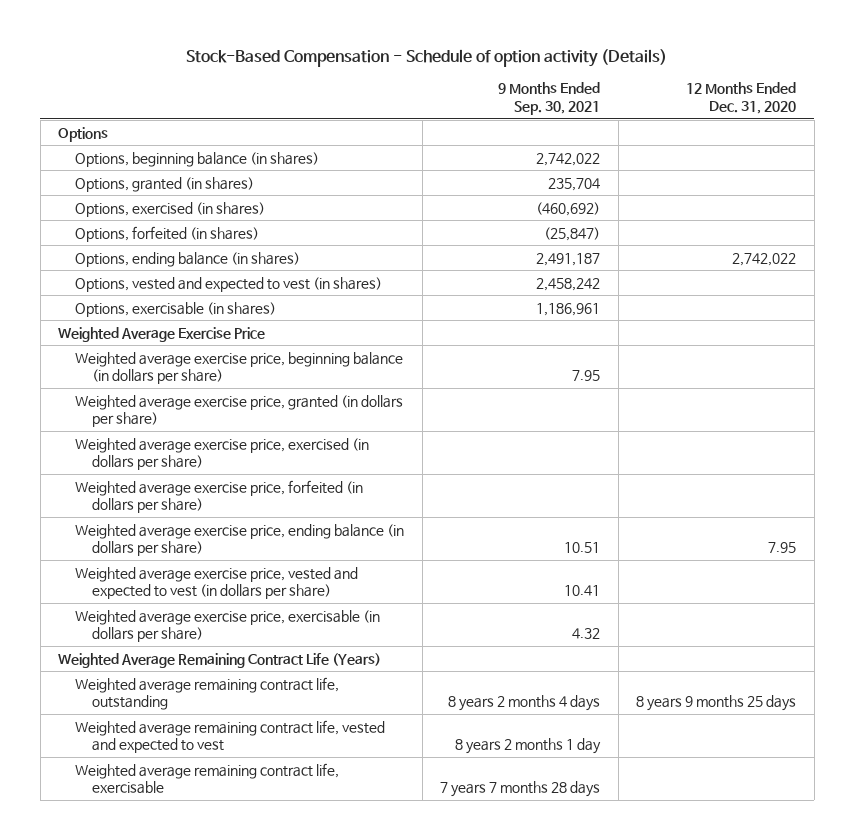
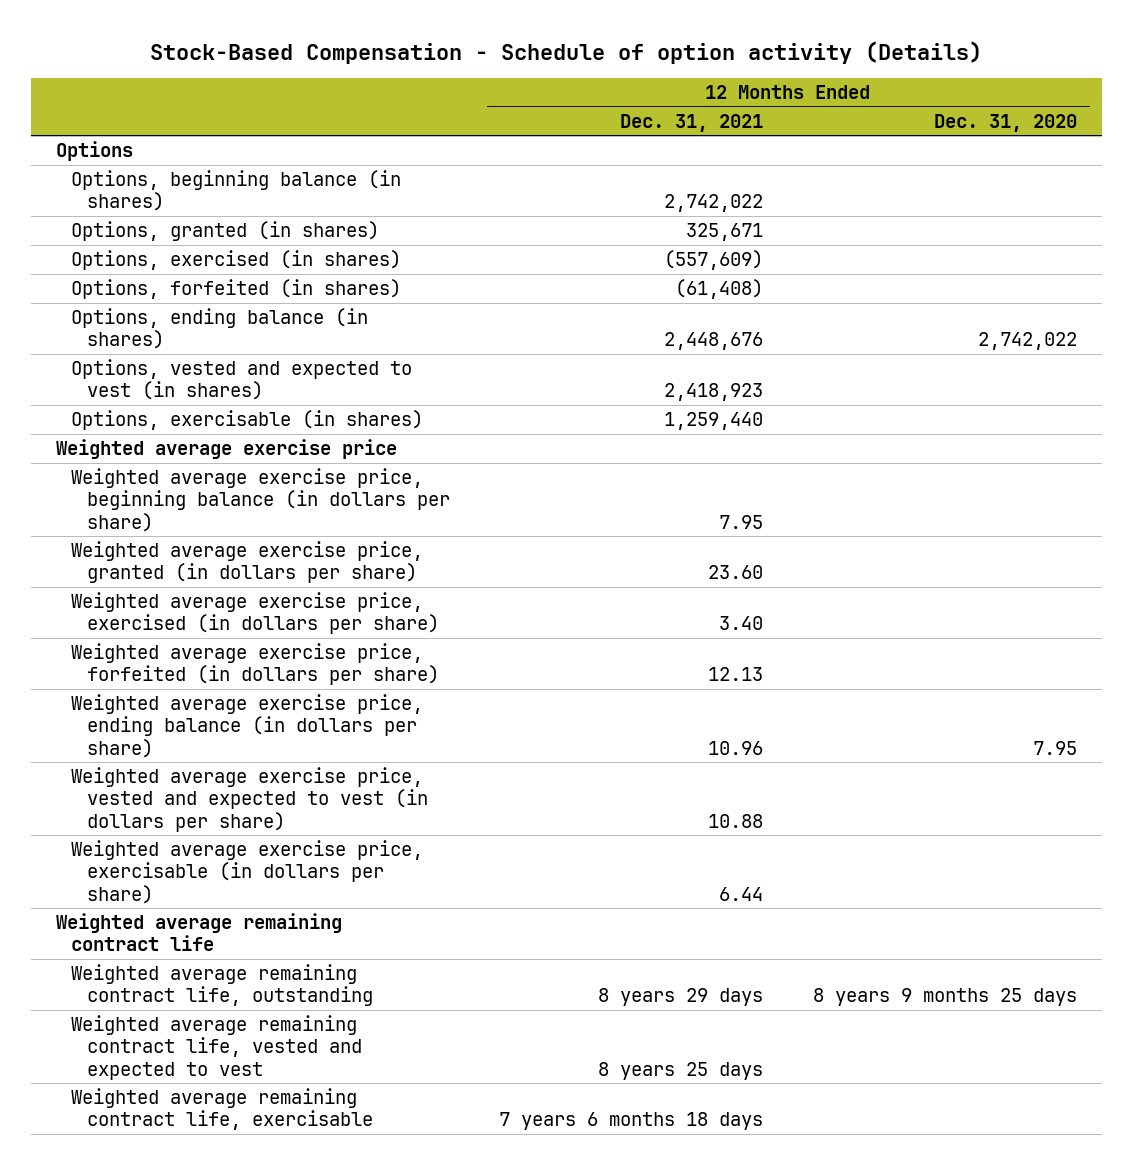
- | 9 Months Ended Sep. 30, 2021 | 12 Months Ended Dec. 31, 2020
+ | 12 Months Ended Dec. 31, 2021 | 12 Months Ended Dec. 31, 2020
- Weighted Average Exercise Price
+ Weighted average exercise price
- Weighted Average Remaining Contract Life (Years)
+ Weighted average remaining contract life

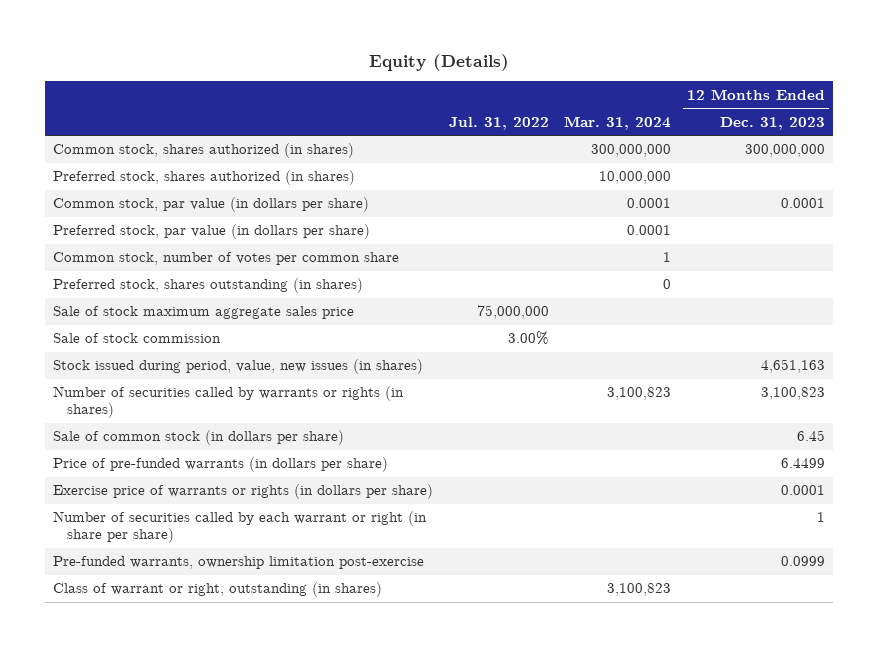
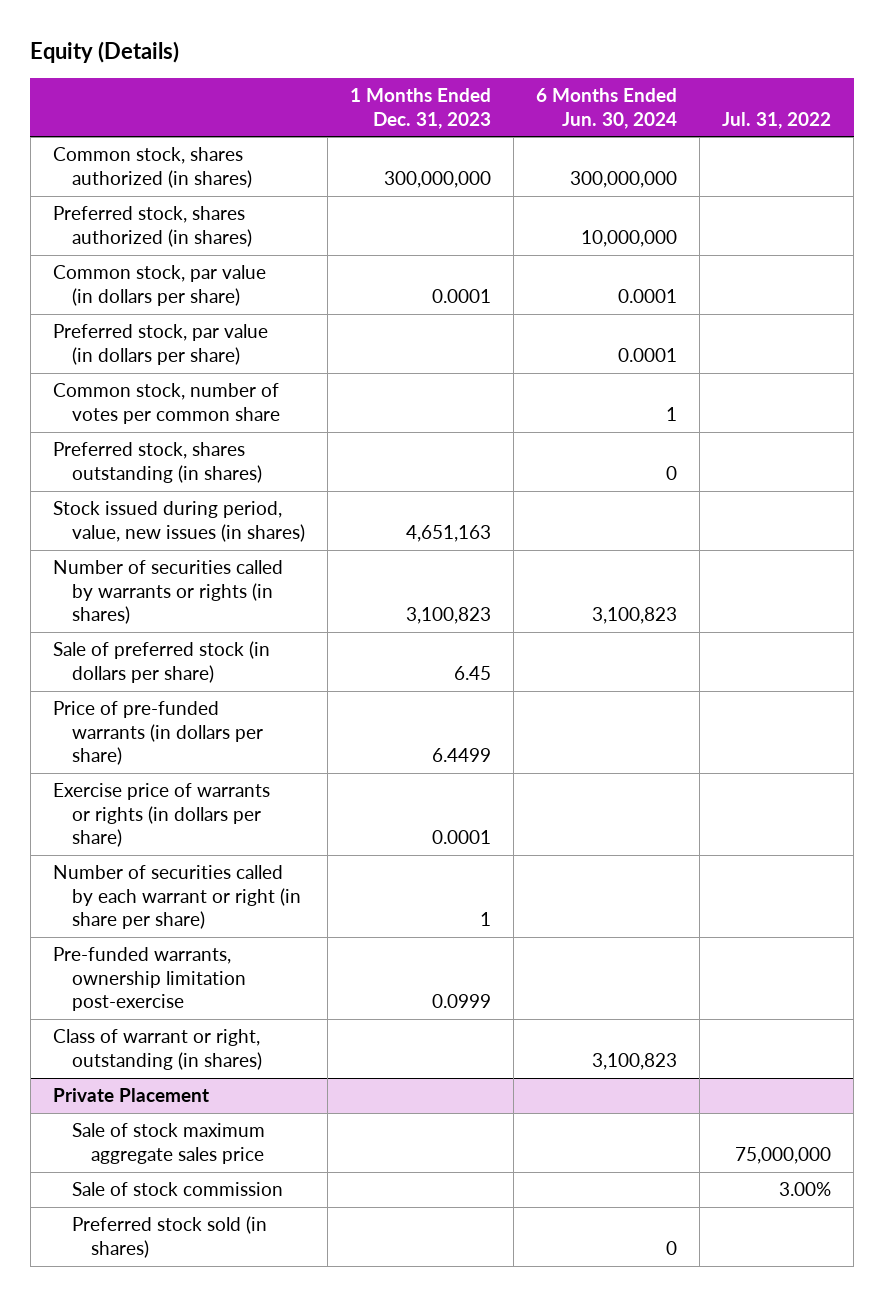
- | Jul. 31, 2022 | Mar. 31, 2024 | 12 Months Ended Dec. 31, 2023
+ | 1 Months Ended Dec. 31, 2023 | 6 Months Ended Jun. 30, 2024 | Jul. 31, 2022
- Sale of stock maximum aggregate sales price | 75,000,000 | |
- Sale of stock commission | 3.00% | |
- Sale of common stock (in dollars per share) | | | 6.45
+ Sale of preferred stock (in dollars per share) | 6.45 | |
+ Private Placement
+ Sale of stock maximum aggregate sales price | | | 75,000,000
+ Sale of stock commission | | | 3.00%
+ Preferred stock sold (in shares) | | 0 |

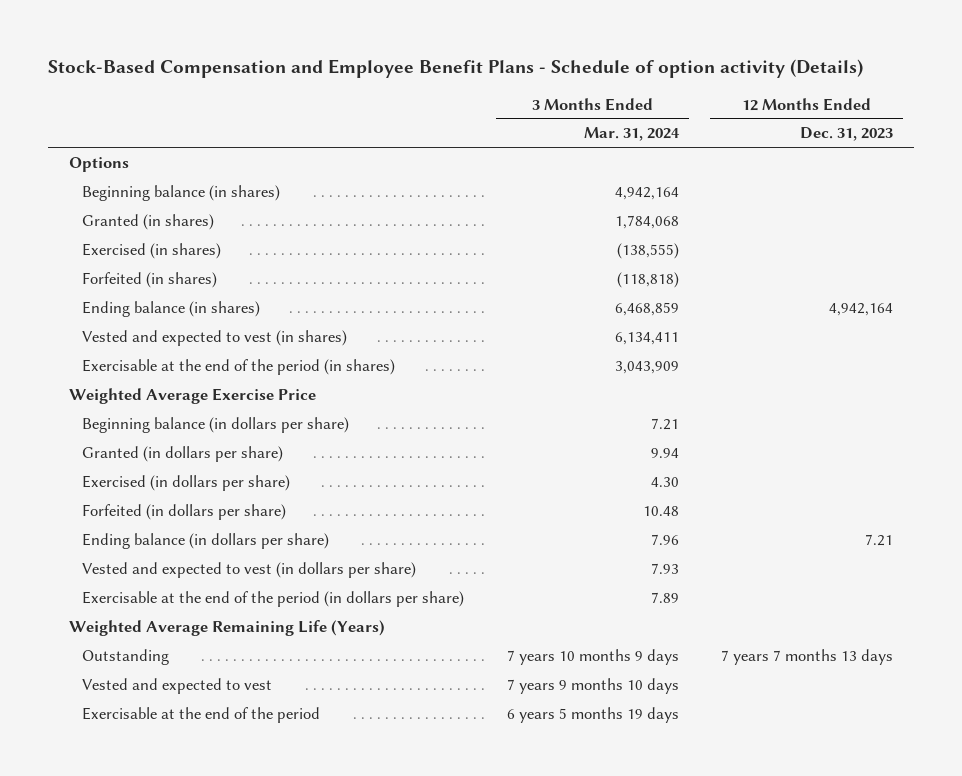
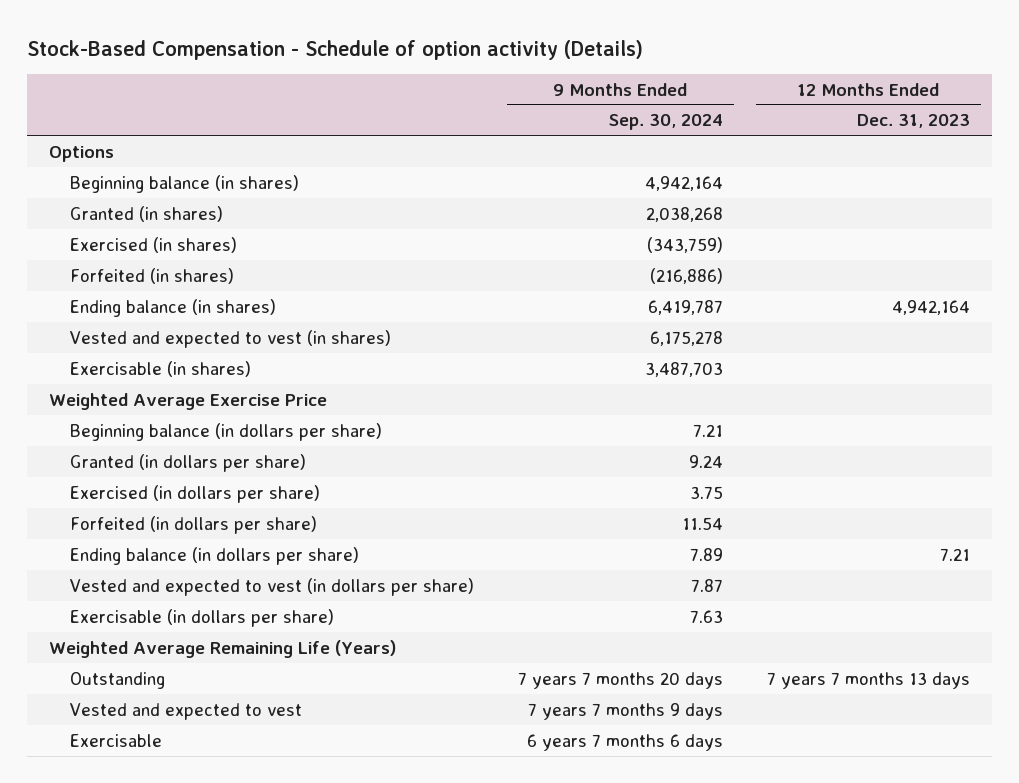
- Stock-Based Compensation and Employee Benefit Plans - Schedule of option activity (Details)
+ Stock-Based Compensation - Schedule of option activity (Details)
- | 3 Months Ended Mar. 31, 2024 | 12 Months Ended Dec. 31, 2023
+ | 9 Months Ended Sep. 30, 2024 | 12 Months Ended Dec. 31, 2023
- Exercisable at the end of the period (in shares) | 3,043,909 |
+ Exercisable (in shares) | 3,487,703 |
- Exercisable at the end of the period (in dollars per share) | 7.89 |
+ Exercisable (in dollars per share) | 7.63 |
- Exercisable at the end of the period | 6 years 5 months 19 days |
+ Exercisable | 6 years 7 months 6 days |

